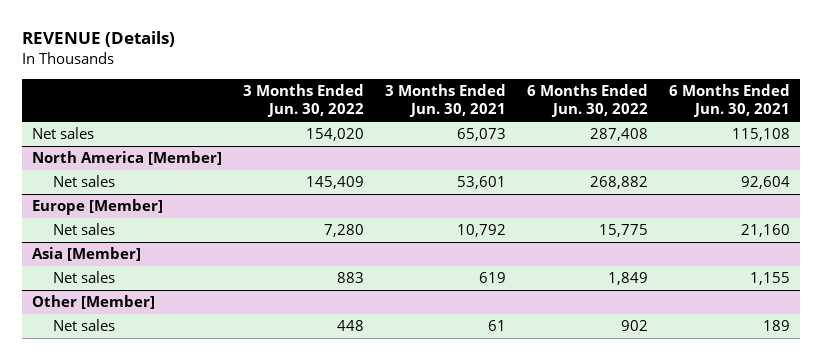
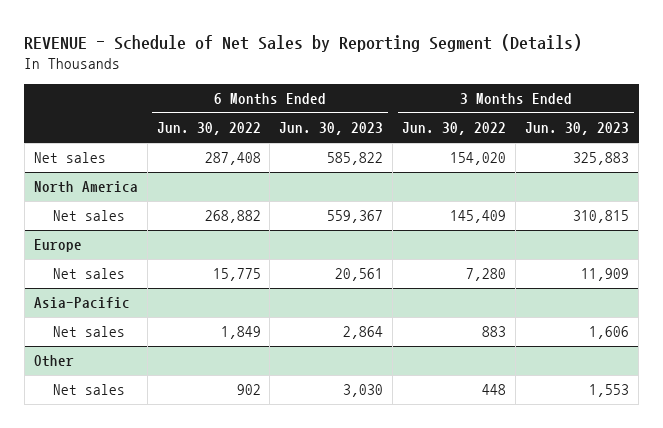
- REVENUE (Details)
+ REVENUE - Schedule of Net Sales by Reporting Segment (Details)
- | 3 Months Ended Jun. 30, 2022 | 3 Months Ended Jun. 30, 2021 | 6 Months Ended Jun. 30, 2022 | 6 Months Ended Jun. 30, 2021
+ | 6 Months Ended Jun. 30, 2022 | 6 Months Ended Jun. 30, 2023 | 3 Months Ended Jun. 30, 2022 | 3 Months Ended Jun. 30, 2023
- North America [Member]
+ North America
- Europe [Member]
+ Europe
- Asia [Member]
+ Asia-Pacific
- Other [Member]
+ Other

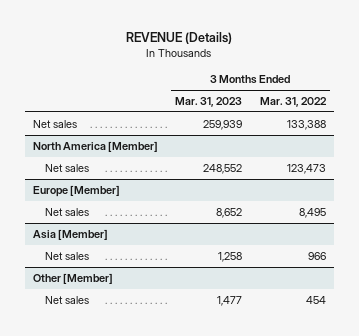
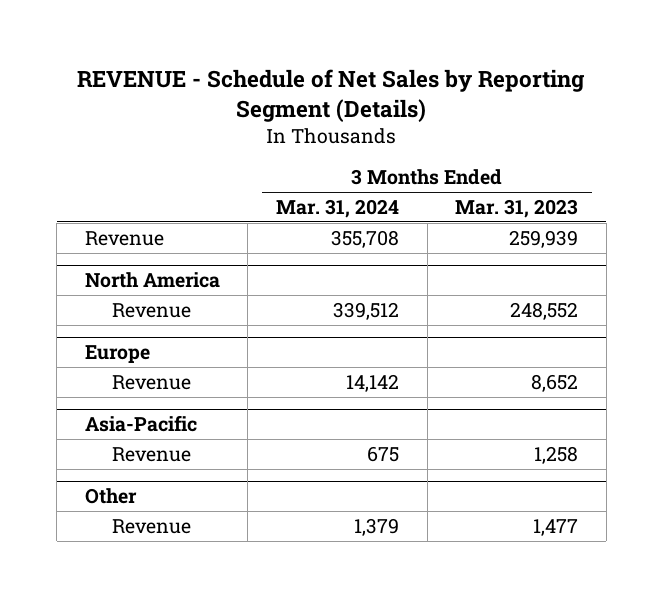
- REVENUE (Details)
+ REVENUE - Schedule of Net Sales by Reporting Segment (Details)
- | 3 Months Ended Mar. 31, 2023 | 3 Months Ended Mar. 31, 2022
+ | 3 Months Ended Mar. 31, 2024 | 3 Months Ended Mar. 31, 2023
- Net sales | 259,939 | 133,388
- North America [Member]
- Net sales | 248,552 | 123,473
- Europe [Member]
- Net sales | 8,652 | 8,495
- Asia [Member]
- Net sales | 1,258 | 966
- Other [Member]
- Net sales | 1,477 | 454
+ Revenue | 355,708 | 259,939
+ North America
+ Revenue | 339,512 | 248,552
+ Europe
+ Revenue | 14,142 | 8,652
+ Asia-Pacific
+ Revenue | 675 | 1,258
+ Other
+ Revenue | 1,379 | 1,477

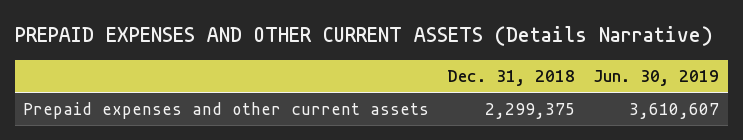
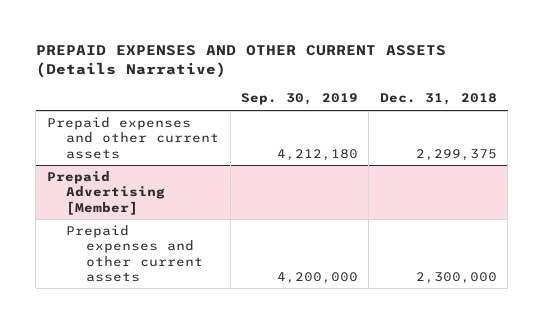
- | Dec. 31, 2018 | Jun. 30, 2019
+ | Sep. 30, 2019 | Dec. 31, 2018
+ Prepaid Advertising [Member]
+ Prepaid expenses and other current assets | 4,200,000 | 2,300,000

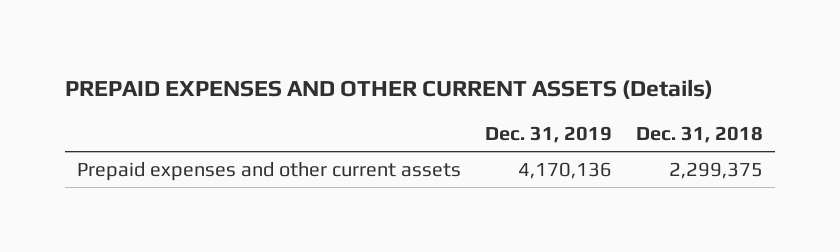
- PREPAID EXPENSES AND OTHER CURRENT ASSETS (Details Narrative)
+ PREPAID EXPENSES AND OTHER CURRENT ASSETS (Details)
- | Sep. 30, 2019 | Dec. 31, 2018
+ | Dec. 31, 2019 | Dec. 31, 2018
- Prepaid Advertising [Member]
- Prepaid expenses and other current assets | 4,200,000 | 2,300,000

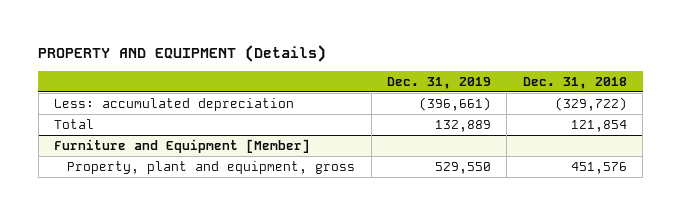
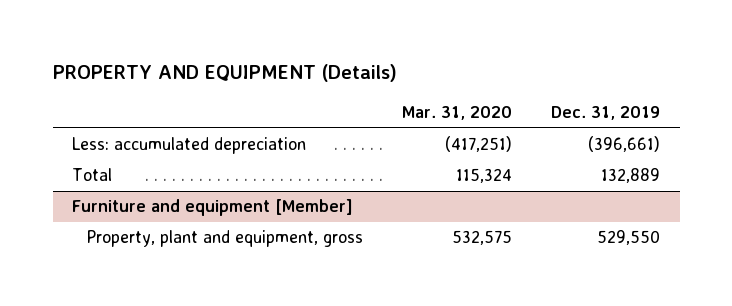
- | Dec. 31, 2019 | Dec. 31, 2018
+ | Mar. 31, 2020 | Dec. 31, 2019
- Furniture and Equipment [Member]
+ Furniture and equipment [Member]

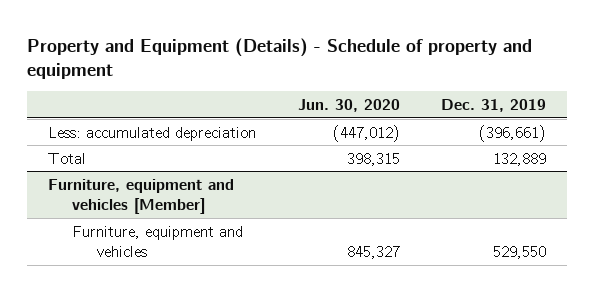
- PROPERTY AND EQUIPMENT (Details)
+ Property and Equipment (Details) - Schedule of property and equipment
- | Mar. 31, 2020 | Dec. 31, 2019
+ | Jun. 30, 2020 | Dec. 31, 2019
- Furniture and equipment [Member]
- Property, plant and equipment, gross | 532,575 | 529,550
+ Furniture, equipment and vehicles [Member]
+ Furniture, equipment and vehicles | 845,327 | 529,550

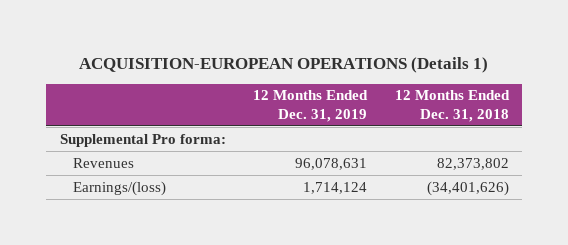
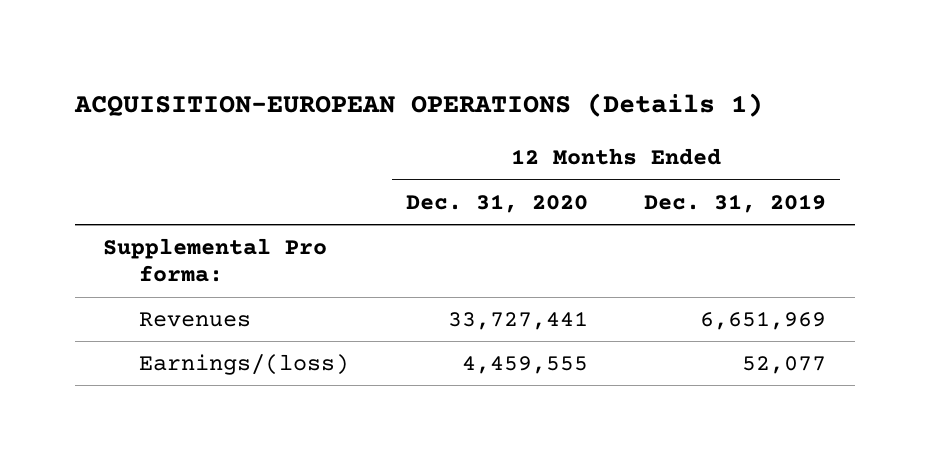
- | 12 Months Ended Dec. 31, 2019 | 12 Months Ended Dec. 31, 2018
+ | 12 Months Ended Dec. 31, 2020 | 12 Months Ended Dec. 31, 2019
- Revenues | 96,078,631 | 82,373,802
- Earnings/(loss) | 1,714,124 | (34,401,626)
+ Revenues | 33,727,441 | 6,651,969
+ Earnings/(loss) | 4,459,555 | 52,077

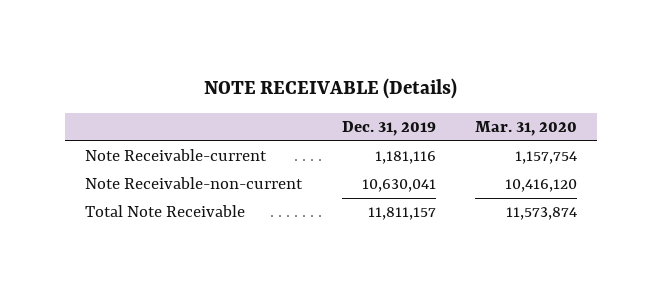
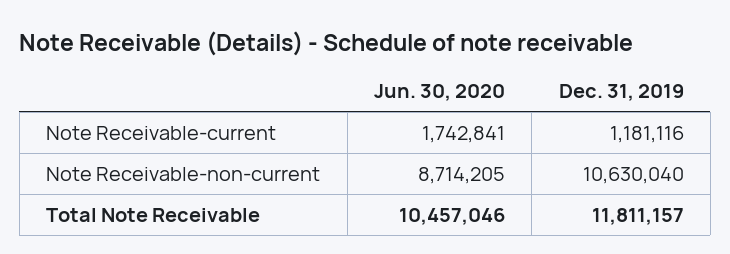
- NOTE RECEIVABLE (Details)
+ Note Receivable (Details) - Schedule of note receivable
- | Dec. 31, 2019 | Mar. 31, 2020
+ | Jun. 30, 2020 | Dec. 31, 2019
- Note Receivable-non-current | 10,630,041 | 10,416,120
+ Note Receivable-non-current | 8,714,205 | 10,630,040

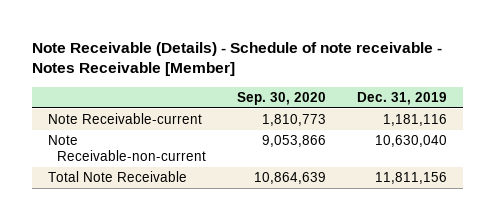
- Note Receivable (Details) - Schedule of note receivable
+ Note Receivable (Details) - Schedule of note receivable - Notes Receivable [Member]
- | Jun. 30, 2020 | Dec. 31, 2019
+ | Sep. 30, 2020 | Dec. 31, 2019
- Total Note Receivable | 10,457,046 | 11,811,157
+ Total Note Receivable | 10,864,639 | 11,811,156

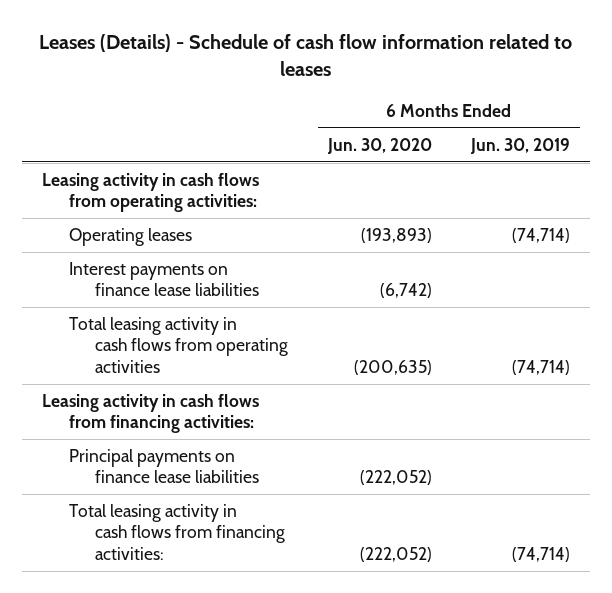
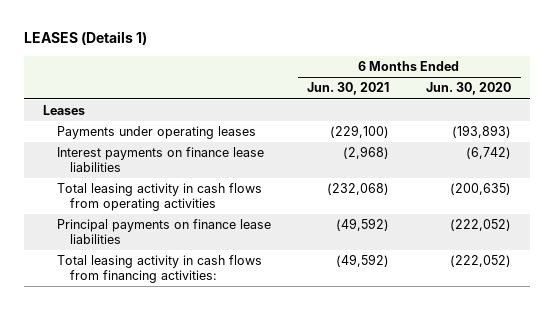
- Leases (Details) - Schedule of cash flow information related to leases
+ LEASES (Details 1)
- | 6 Months Ended Jun. 30, 2020 | 6 Months Ended Jun. 30, 2019
+ | 6 Months Ended Jun. 30, 2021 | 6 Months Ended Jun. 30, 2020
- Leasing activity in cash flows from operating activities:
- Operating leases | (193,893) | (74,714)
+ Leases
+ Payments under operating leases | (229,100) | (193,893)
- Leasing activity in cash flows from financing activities:

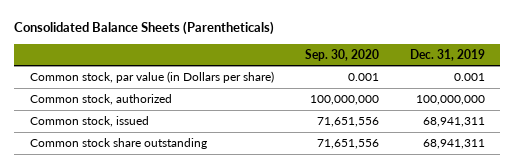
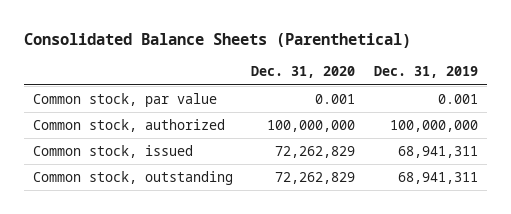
- Consolidated Balance Sheets (Parentheticals)
+ Consolidated Balance Sheets (Parenthetical)
- | Sep. 30, 2020 | Dec. 31, 2019
+ | Dec. 31, 2020 | Dec. 31, 2019
- Common stock, par value (in Dollars per share) | 0.001 | 0.001
+ Common stock, par value | 0.001 | 0.001
- Common stock share outstanding | 71,651,556 | 68,941,311
+ Common stock, outstanding | 72,262,829 | 68,941,311

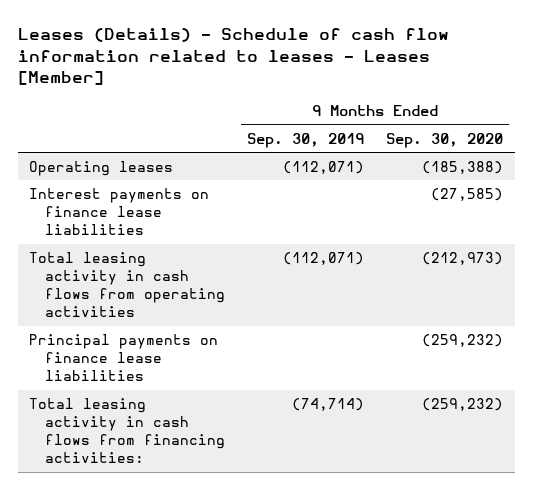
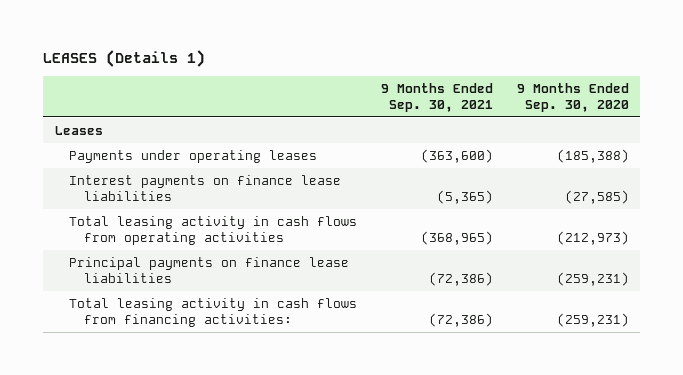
- Leases (Details) - Schedule of cash flow information related to leases - Leases [Member]
+ LEASES (Details 1)
- | 9 Months Ended Sep. 30, 2019 | 9 Months Ended Sep. 30, 2020
+ | 9 Months Ended Sep. 30, 2021 | 9 Months Ended Sep. 30, 2020
- Operating leases | (112,071) | (185,388)
+ Leases
+ Payments under operating leases | (363,600) | (185,388)
- Principal payments on finance lease liabilities | | (259,232)
- Total leasing activity in cash flows from financing activities: | (74,714) | (259,232)
+ Principal payments on finance lease liabilities | (72,386) | (259,231)
+ Total leasing activity in cash flows from financing activities: | (72,386) | (259,231)

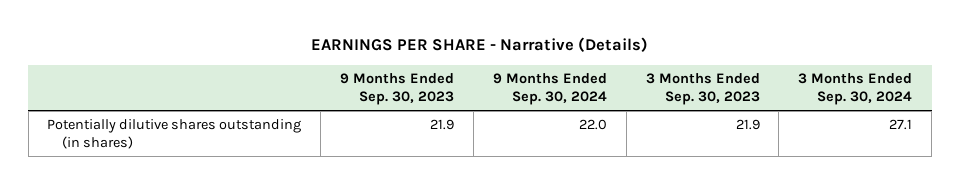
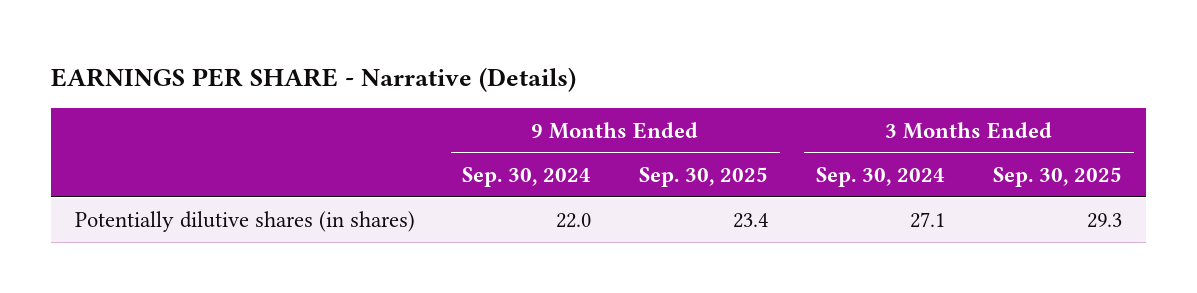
- | 9 Months Ended Sep. 30, 2023 | 9 Months Ended Sep. 30, 2024 | 3 Months Ended Sep. 30, 2023 | 3 Months Ended Sep. 30, 2024
+ | 9 Months Ended Sep. 30, 2024 | 9 Months Ended Sep. 30, 2025 | 3 Months Ended Sep. 30, 2024 | 3 Months Ended Sep. 30, 2025
- Potentially dilutive shares outstanding (in shares) | 21.9 | 22.0 | 21.9 | 27.1
+ Potentially dilutive shares (in shares) | 22.0 | 23.4 | 27.1 | 29.3

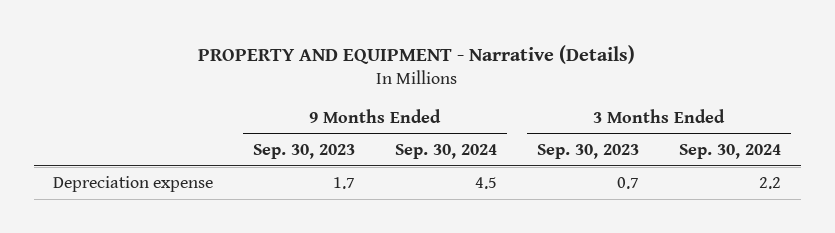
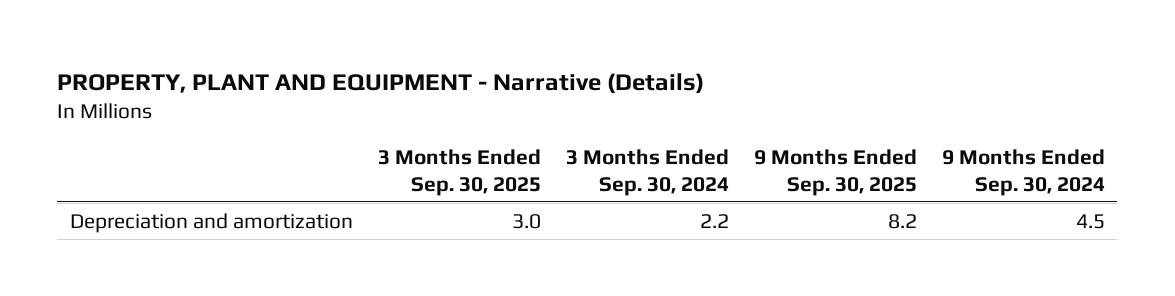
- PROPERTY AND EQUIPMENT - Narrative (Details)
+ PROPERTY, PLANT AND EQUIPMENT - Narrative (Details)
- | 9 Months Ended Sep. 30, 2023 | 9 Months Ended Sep. 30, 2024 | 3 Months Ended Sep. 30, 2023 | 3 Months Ended Sep. 30, 2024
+ | 3 Months Ended Sep. 30, 2025 | 3 Months Ended Sep. 30, 2024 | 9 Months Ended Sep. 30, 2025 | 9 Months Ended Sep. 30, 2024
- Depreciation expense | 1.7 | 4.5 | 0.7 | 2.2
+ Depreciation and amortization | 3.0 | 2.2 | 8.2 | 4.5

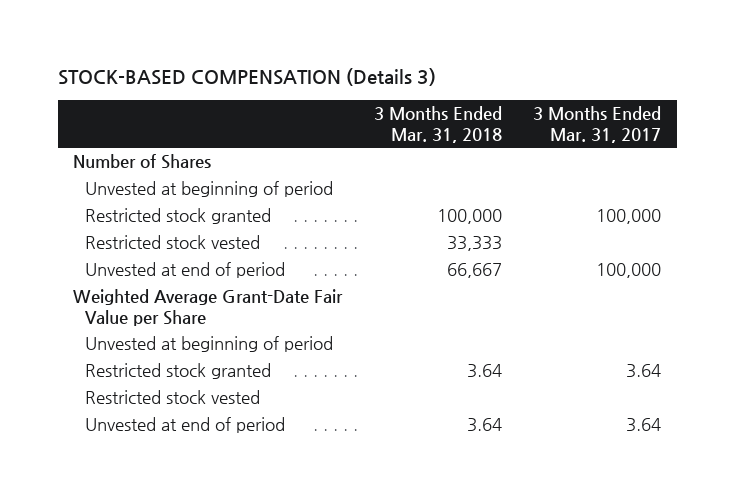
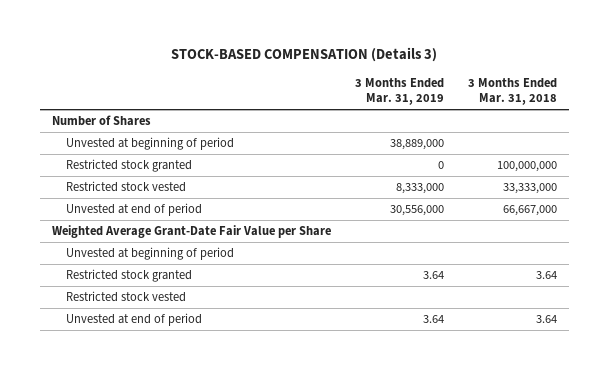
- | 3 Months Ended Mar. 31, 2018 | 3 Months Ended Mar. 31, 2017
+ | 3 Months Ended Mar. 31, 2019 | 3 Months Ended Mar. 31, 2018
- Restricted stock granted | 100,000 | 100,000
- Restricted stock vested | 33,333 |
- Unvested at end of period | 66,667 | 100,000
+ Restricted stock granted | 0 | 100,000,000
+ Restricted stock vested | 8,333,000 | 33,333,000
+ Unvested at end of period | 30,556,000 | 66,667,000

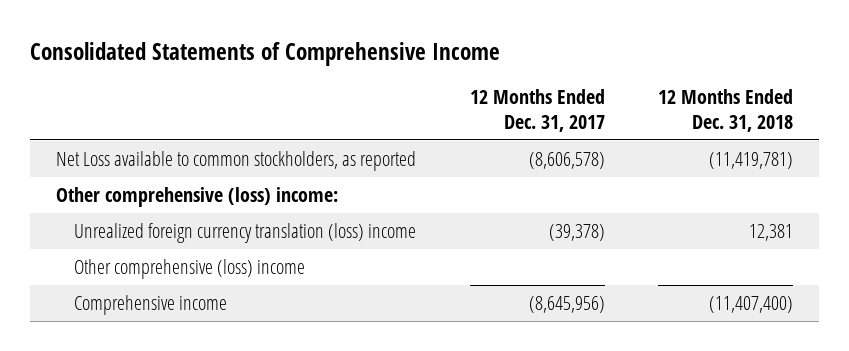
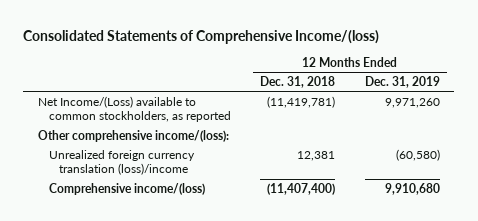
- Consolidated Statements of Comprehensive Income
+ Consolidated Statements of Comprehensive Income/(loss)
- | 12 Months Ended Dec. 31, 2017 | 12 Months Ended Dec. 31, 2018
+ | 12 Months Ended Dec. 31, 2018 | 12 Months Ended Dec. 31, 2019
- Net Loss available to common stockholders, as reported | (8,606,578) | (11,419,781)
- Other comprehensive (loss) income:
- Unrealized foreign currency translation (loss) income | (39,378) | 12,381
- Other comprehensive (loss) income
- Comprehensive income | (8,645,956) | (11,407,400)
+ Net Income/(Loss) available to common stockholders, as reported | (11,419,781) | 9,971,260
+ Other comprehensive income/(loss):
+ Unrealized foreign currency translation (loss)/income | 12,381 | (60,580)
+ Comprehensive income/(loss) | (11,407,400) | 9,910,680

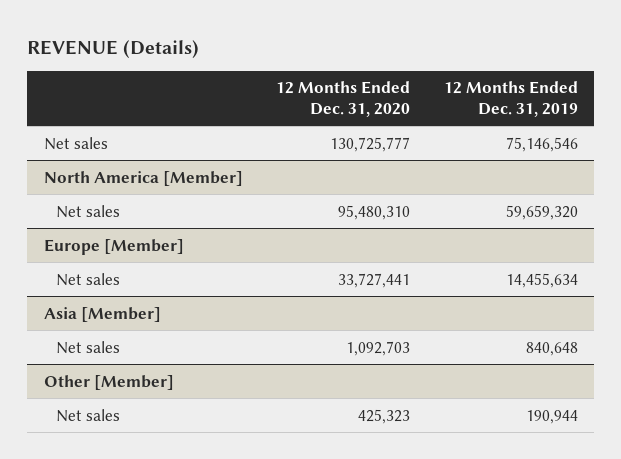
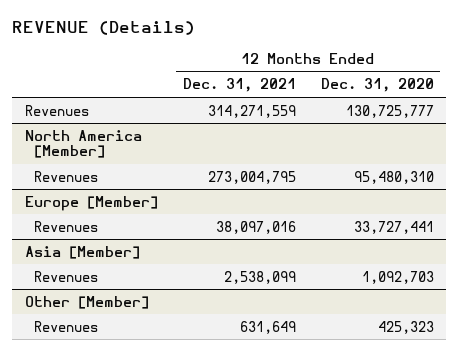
- | 12 Months Ended Dec. 31, 2020 | 12 Months Ended Dec. 31, 2019
+ | 12 Months Ended Dec. 31, 2021 | 12 Months Ended Dec. 31, 2020
- Net sales | 130,725,777 | 75,146,546
+ Revenues | 314,271,559 | 130,725,777
@ North America [Member]
- Net sales | 95,480,310 | 59,659,320
+ Revenues | 273,004,795 | 95,480,310
@ Europe [Member]
- Net sales | 33,727,441 | 14,455,634
+ Revenues | 38,097,016 | 33,727,441
@ Asia [Member]
- Net sales | 1,092,703 | 840,648
+ Revenues | 2,538,099 | 1,092,703
@ Other [Member]
- Net sales | 425,323 | 190,944
+ Revenues | 631,649 | 425,323

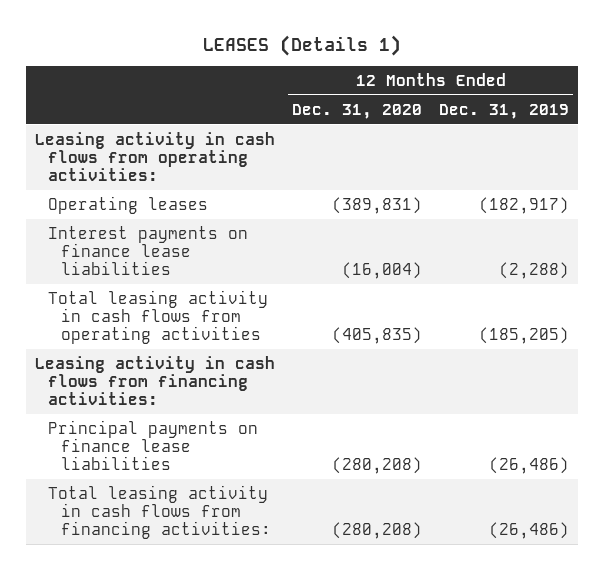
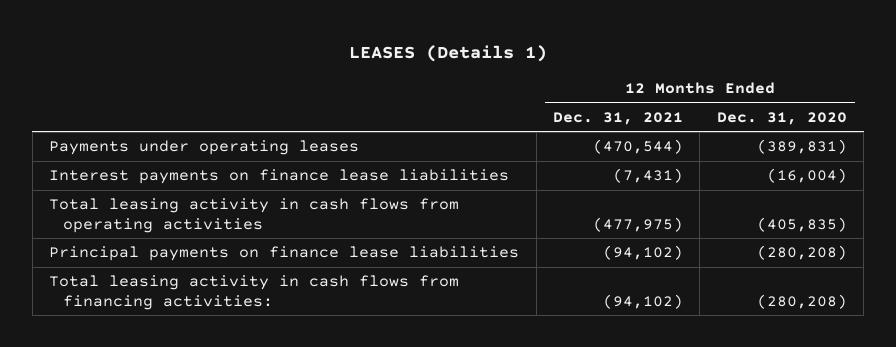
- | 12 Months Ended Dec. 31, 2020 | 12 Months Ended Dec. 31, 2019
+ | 12 Months Ended Dec. 31, 2021 | 12 Months Ended Dec. 31, 2020
- Leasing activity in cash flows from operating activities:
- Operating leases | (389,831) | (182,917)
+ Payments under operating leases | (470,544) | (389,831)
- Leasing activity in cash flows from financing activities:

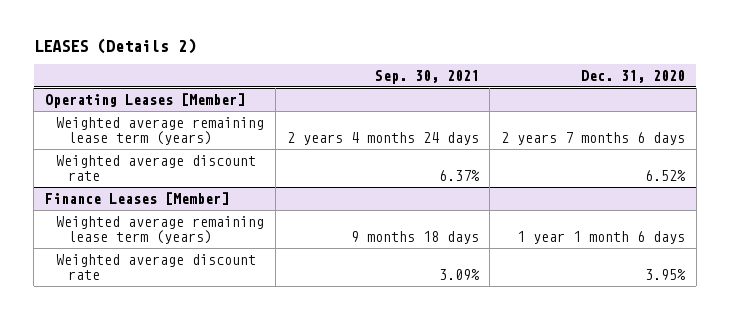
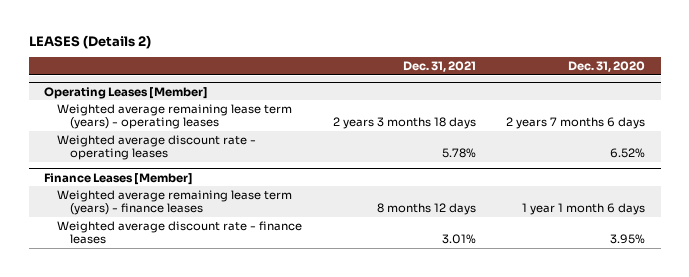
- | Sep. 30, 2021 | Dec. 31, 2020
+ | Dec. 31, 2021 | Dec. 31, 2020
@ Operating Leases [Member]
- Weighted average remaining lease term (years) | 2 years 4 months 24 days | 2 years 7 months 6 days
- Weighted average discount rate | 6.37% | 6.52%
+ Weighted average remaining lease term (years) - operating leases | 2 years 3 months 18 days | 2 years 7 months 6 days
+ Weighted average discount rate - operating leases | 5.78% | 6.52%
@ Finance Leases [Member]
- Weighted average remaining lease term (years) | 9 months 18 days | 1 year 1 month 6 days
- Weighted average discount rate | 3.09% | 3.95%
+ Weighted average remaining lease term (years) - finance leases | 8 months 12 days | 1 year 1 month 6 days
+ Weighted average discount rate - finance leases | 3.01% | 3.95%

